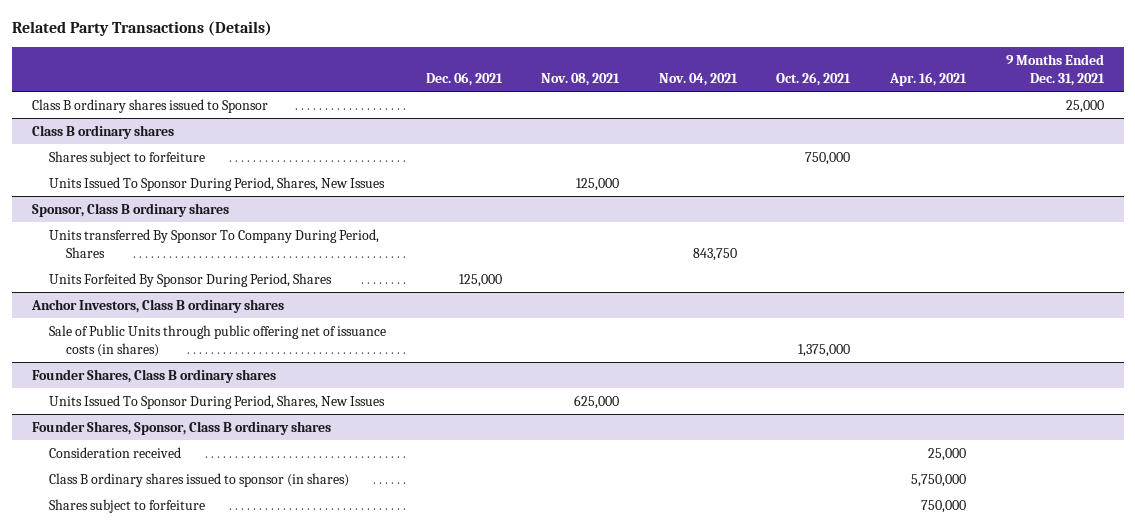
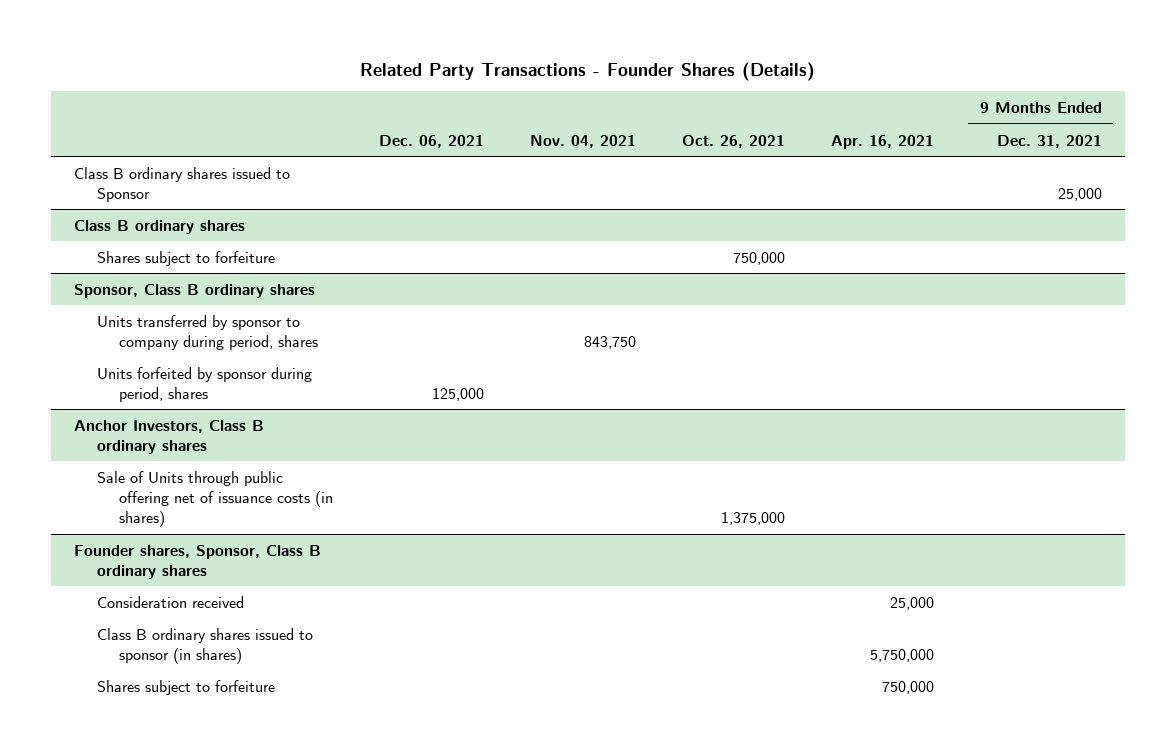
- Related Party Transactions (Details)
+ Related Party Transactions - Founder Shares (Details)
- | Dec. 06, 2021 | Nov. 08, 2021 | Nov. 04, 2021 | Oct. 26, 2021 | Apr. 16, 2021 | 9 Months Ended Dec. 31, 2021
+ | Dec. 06, 2021 | Nov. 04, 2021 | Oct. 26, 2021 | Apr. 16, 2021 | 9 Months Ended Dec. 31, 2021
@ Class B ordinary shares
- Units Issued To Sponsor During Period, Shares, New Issues | | 125,000 | | | |
@ Sponsor, Class B ordinary shares
- Units transferred By Sponsor To Company During Period, Shares | | | 843,750 | | |
- Units Forfeited By Sponsor During Period, Shares | 125,000 | | | | |
+ Units transferred by sponsor to company during period, shares | | 843,750 | | |
+ Units forfeited by sponsor during period, shares | 125,000 | | | |
@ Anchor Investors, Class B ordinary shares
- Sale of Public Units through public offering net of issuance costs (in shares) | | | | 1,375,000 | |
- Founder Shares, Class B ordinary shares
- Units Issued To Sponsor During Period, Shares, New Issues | | 625,000 | | | |
- Founder Shares, Sponsor, Class B ordinary shares
@ Anchor Investors, Class B ordinary shares
+ Sale of Units through public offering net of issuance costs (in shares) | | | 1,375,000 | |
+ Founder shares, Sponsor, Class B ordinary shares

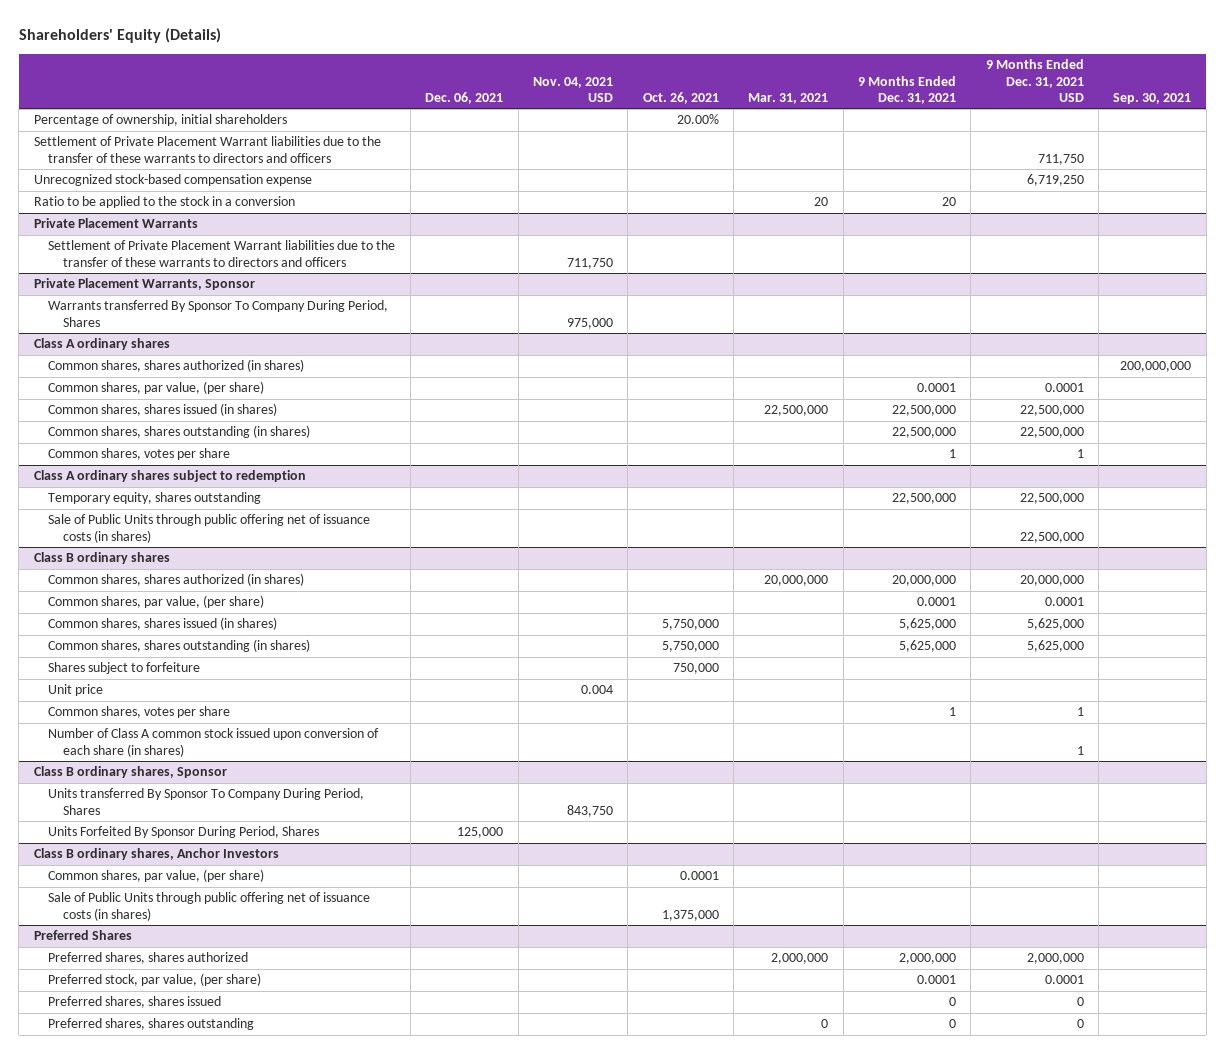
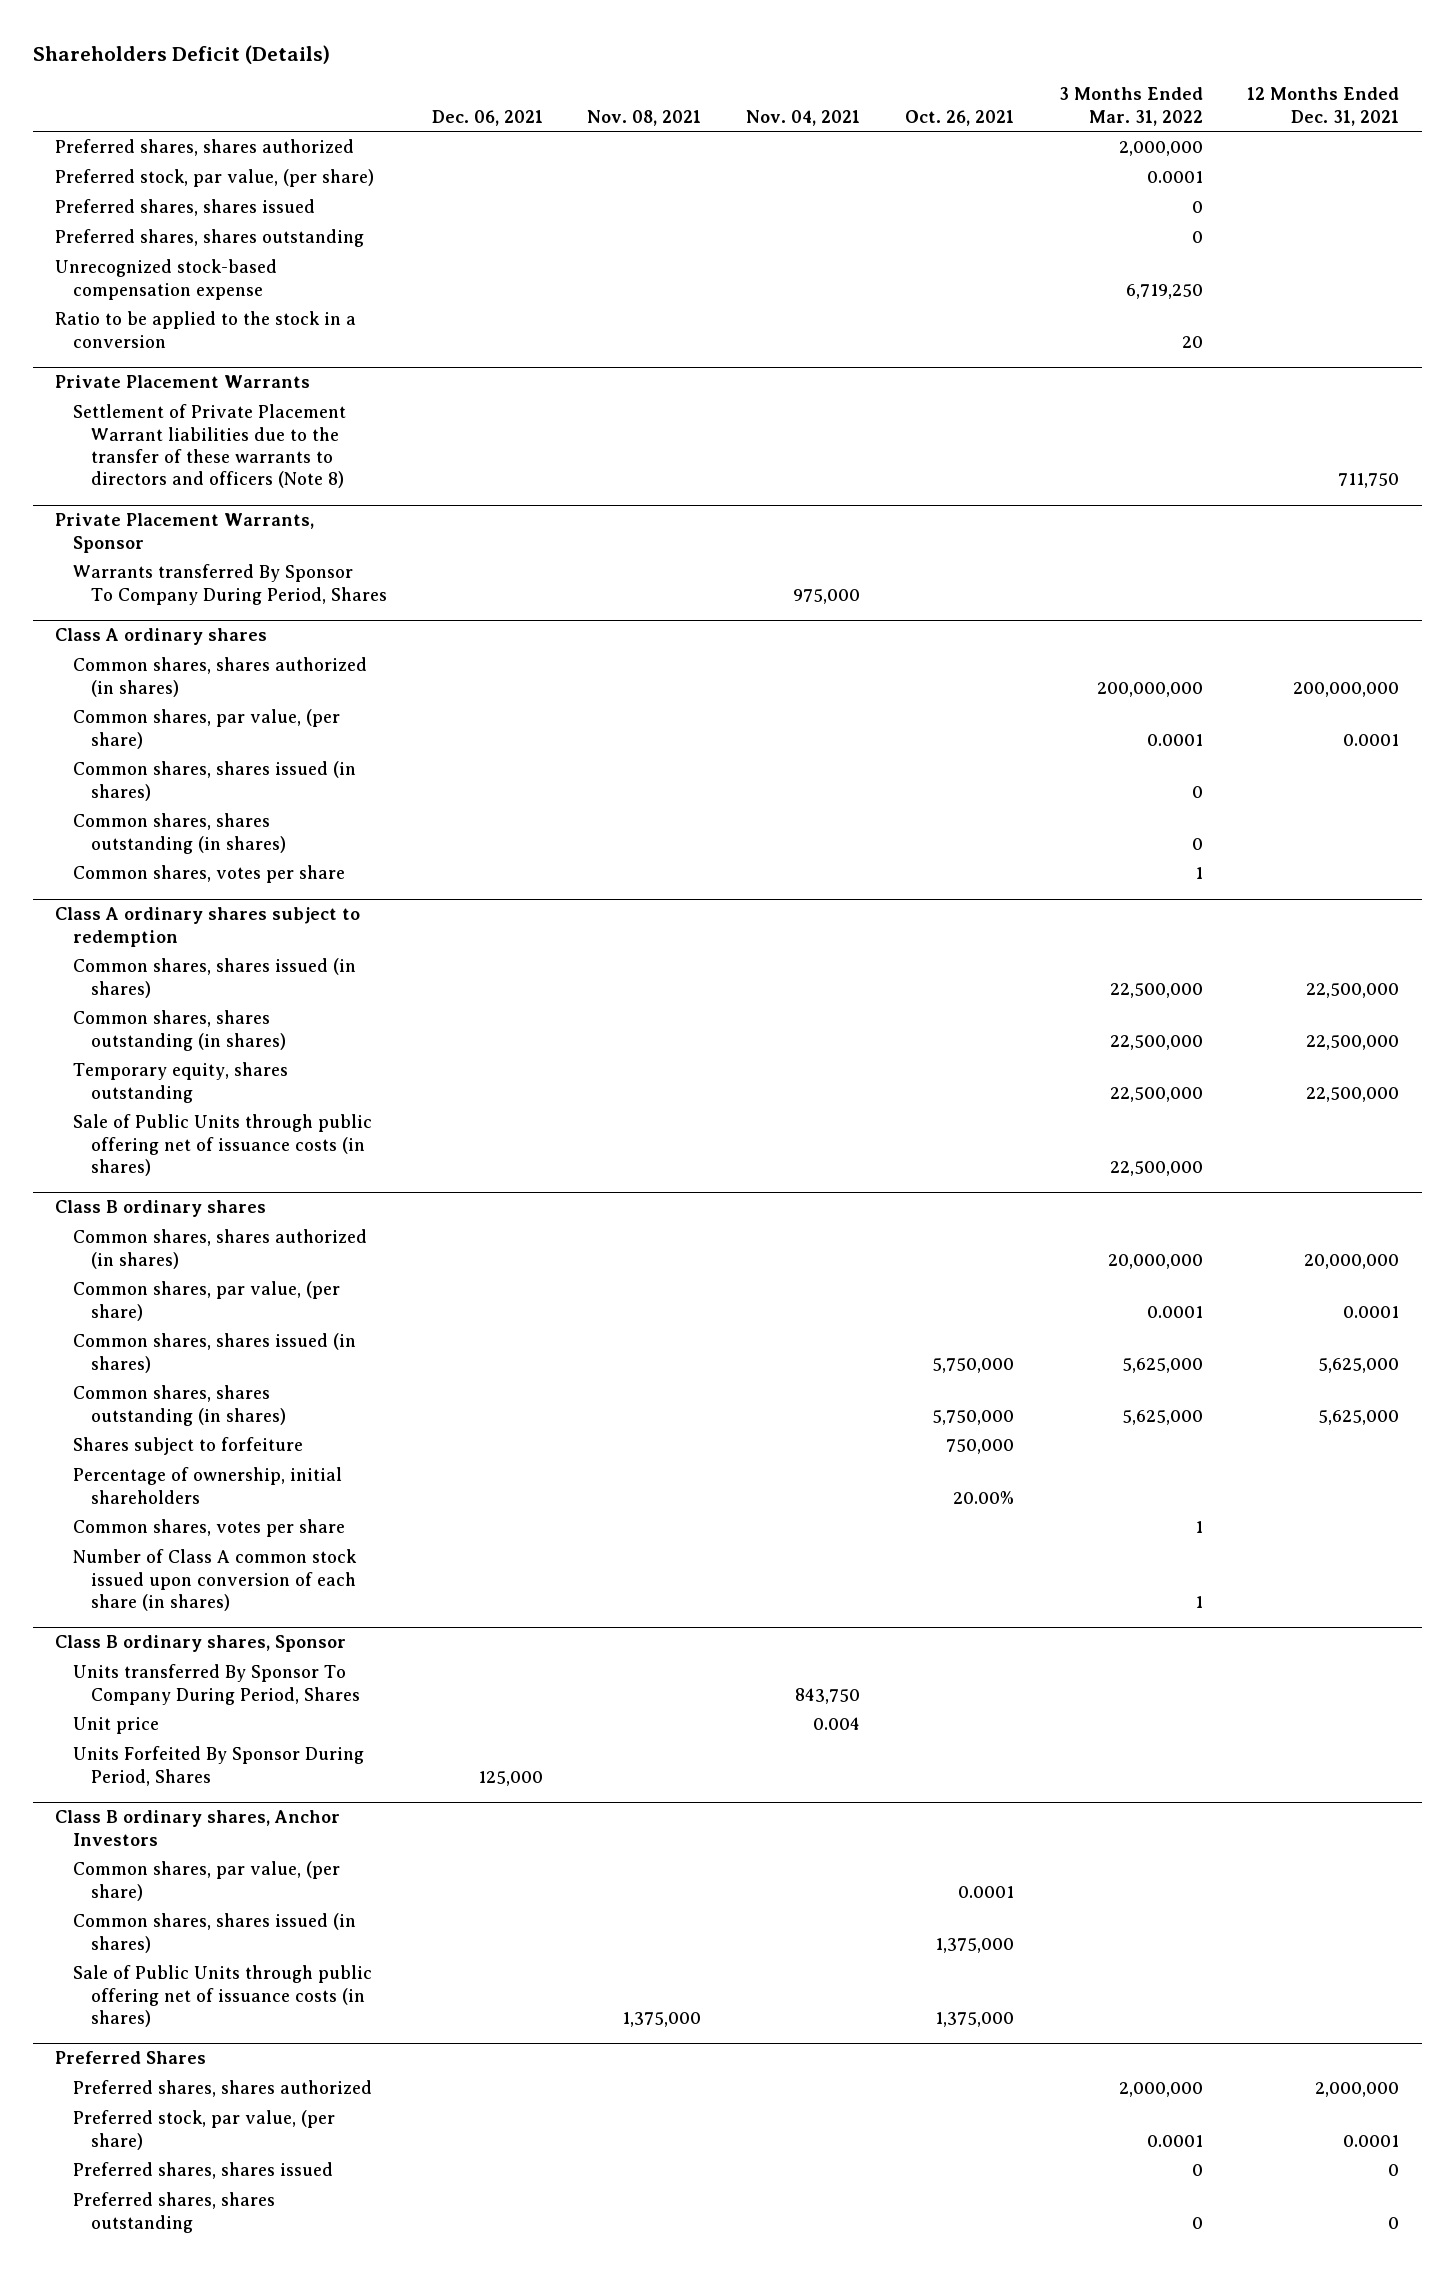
- Shareholders' Equity (Details)
+ Shareholders Deficit (Details)
- | Dec. 06, 2021 | Nov. 04, 2021 USD | Oct. 26, 2021 | Mar. 31, 2021 | 9 Months Ended Dec. 31, 2021 | 9 Months Ended Dec. 31, 2021 USD | Sep. 30, 2021
+ | Dec. 06, 2021 | Nov. 08, 2021 | Nov. 04, 2021 | Oct. 26, 2021 | 3 Months Ended Mar. 31, 2022 | 12 Months Ended Dec. 31, 2021
- Percentage of ownership, initial shareholders | | | 20.00% | | | |
- Settlement of Private Placement Warrant liabilities due to the transfer of these warrants to directors and officers | | | | | | 711,750 |
+ Preferred shares, shares authorized | | | | | 2,000,000 |
+ Preferred stock, par value, (per share) | | | | | 0.0001 |
+ Preferred shares, shares issued | | | | | 0 |
+ Preferred shares, shares outstanding | | | | | 0 |
@ Private Placement Warrants
- Settlement of Private Placement Warrant liabilities due to the transfer of these warrants to directors and officers | | 711,750 | | | | |
+ Settlement of Private Placement Warrant liabilities due to the transfer of these warrants to directors and officers (Note 8) | | | | | | 711,750
@ Class A ordinary shares subject to redemption
+ Common shares, shares issued (in shares) | | | | | 22,500,000 | 22,500,000
+ Common shares, shares outstanding (in shares) | | | | | 22,500,000 | 22,500,000
@ Class B ordinary shares
- Unit price | | 0.004 | | | | |
+ Percentage of ownership, initial shareholders | | | | 20.00% | |
@ Class B ordinary shares, Sponsor
+ Unit price | | | 0.004 | | |
@ Class B ordinary shares, Anchor Investors
+ Common shares, shares issued (in shares) | | | | 1,375,000 | |

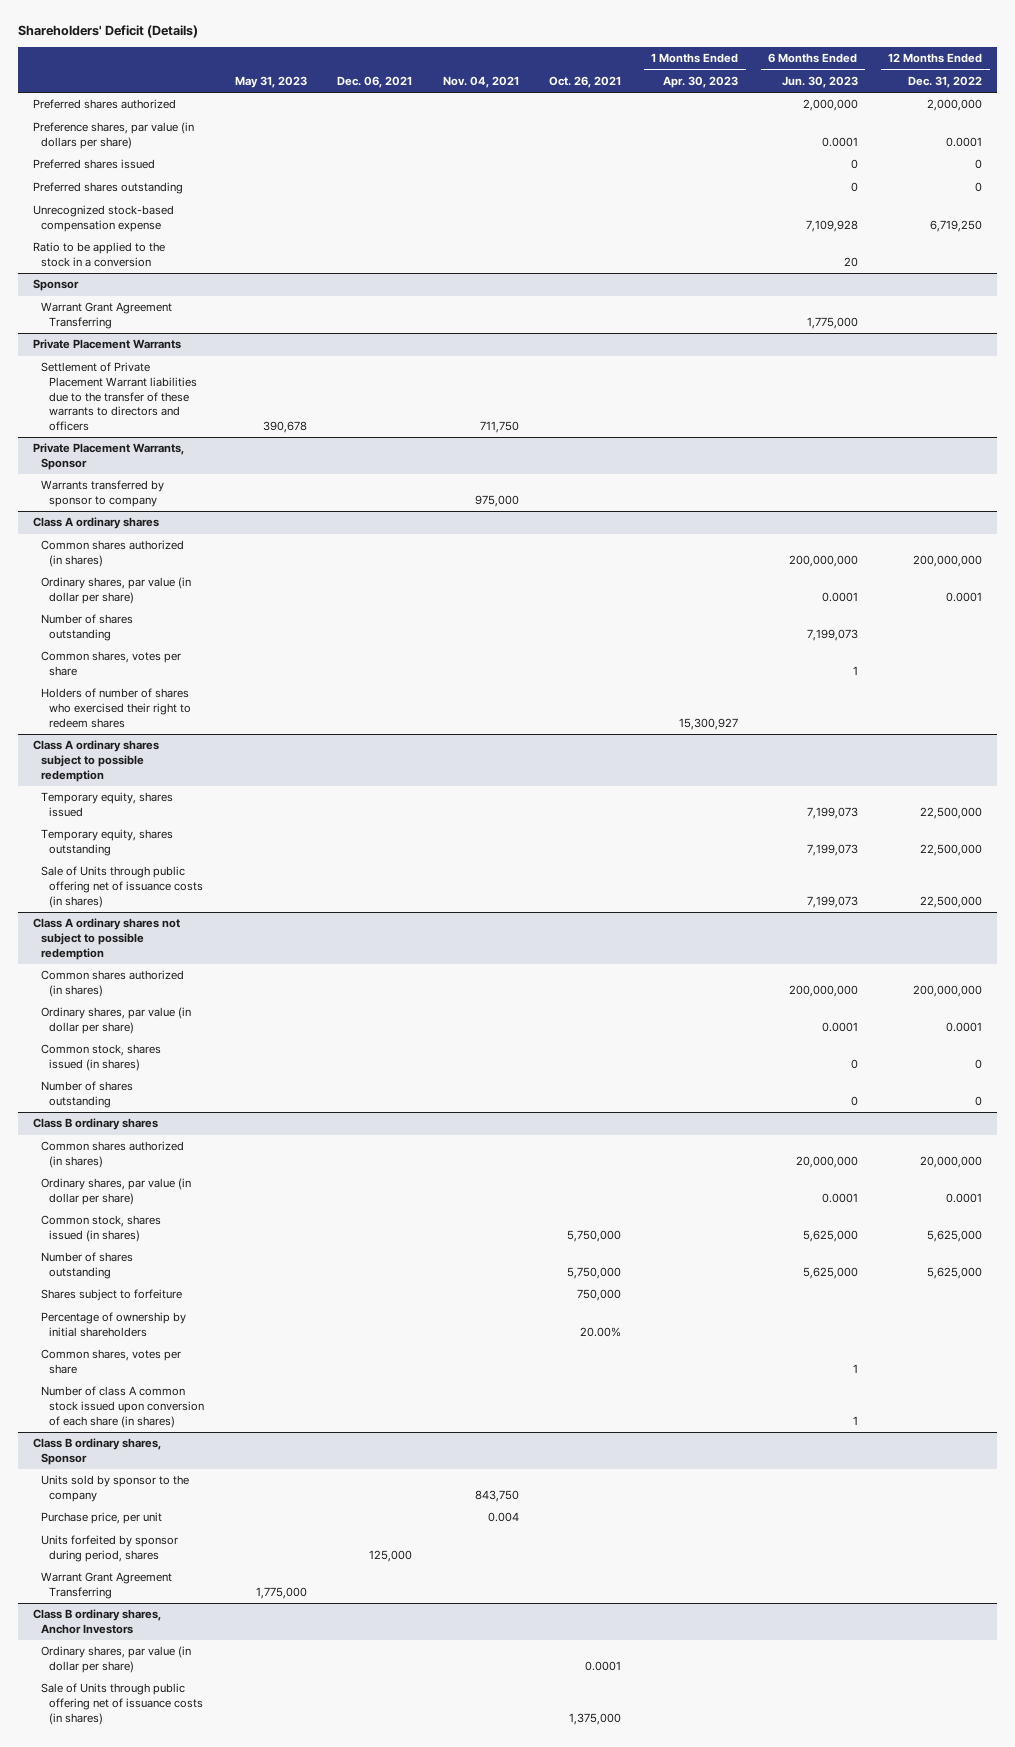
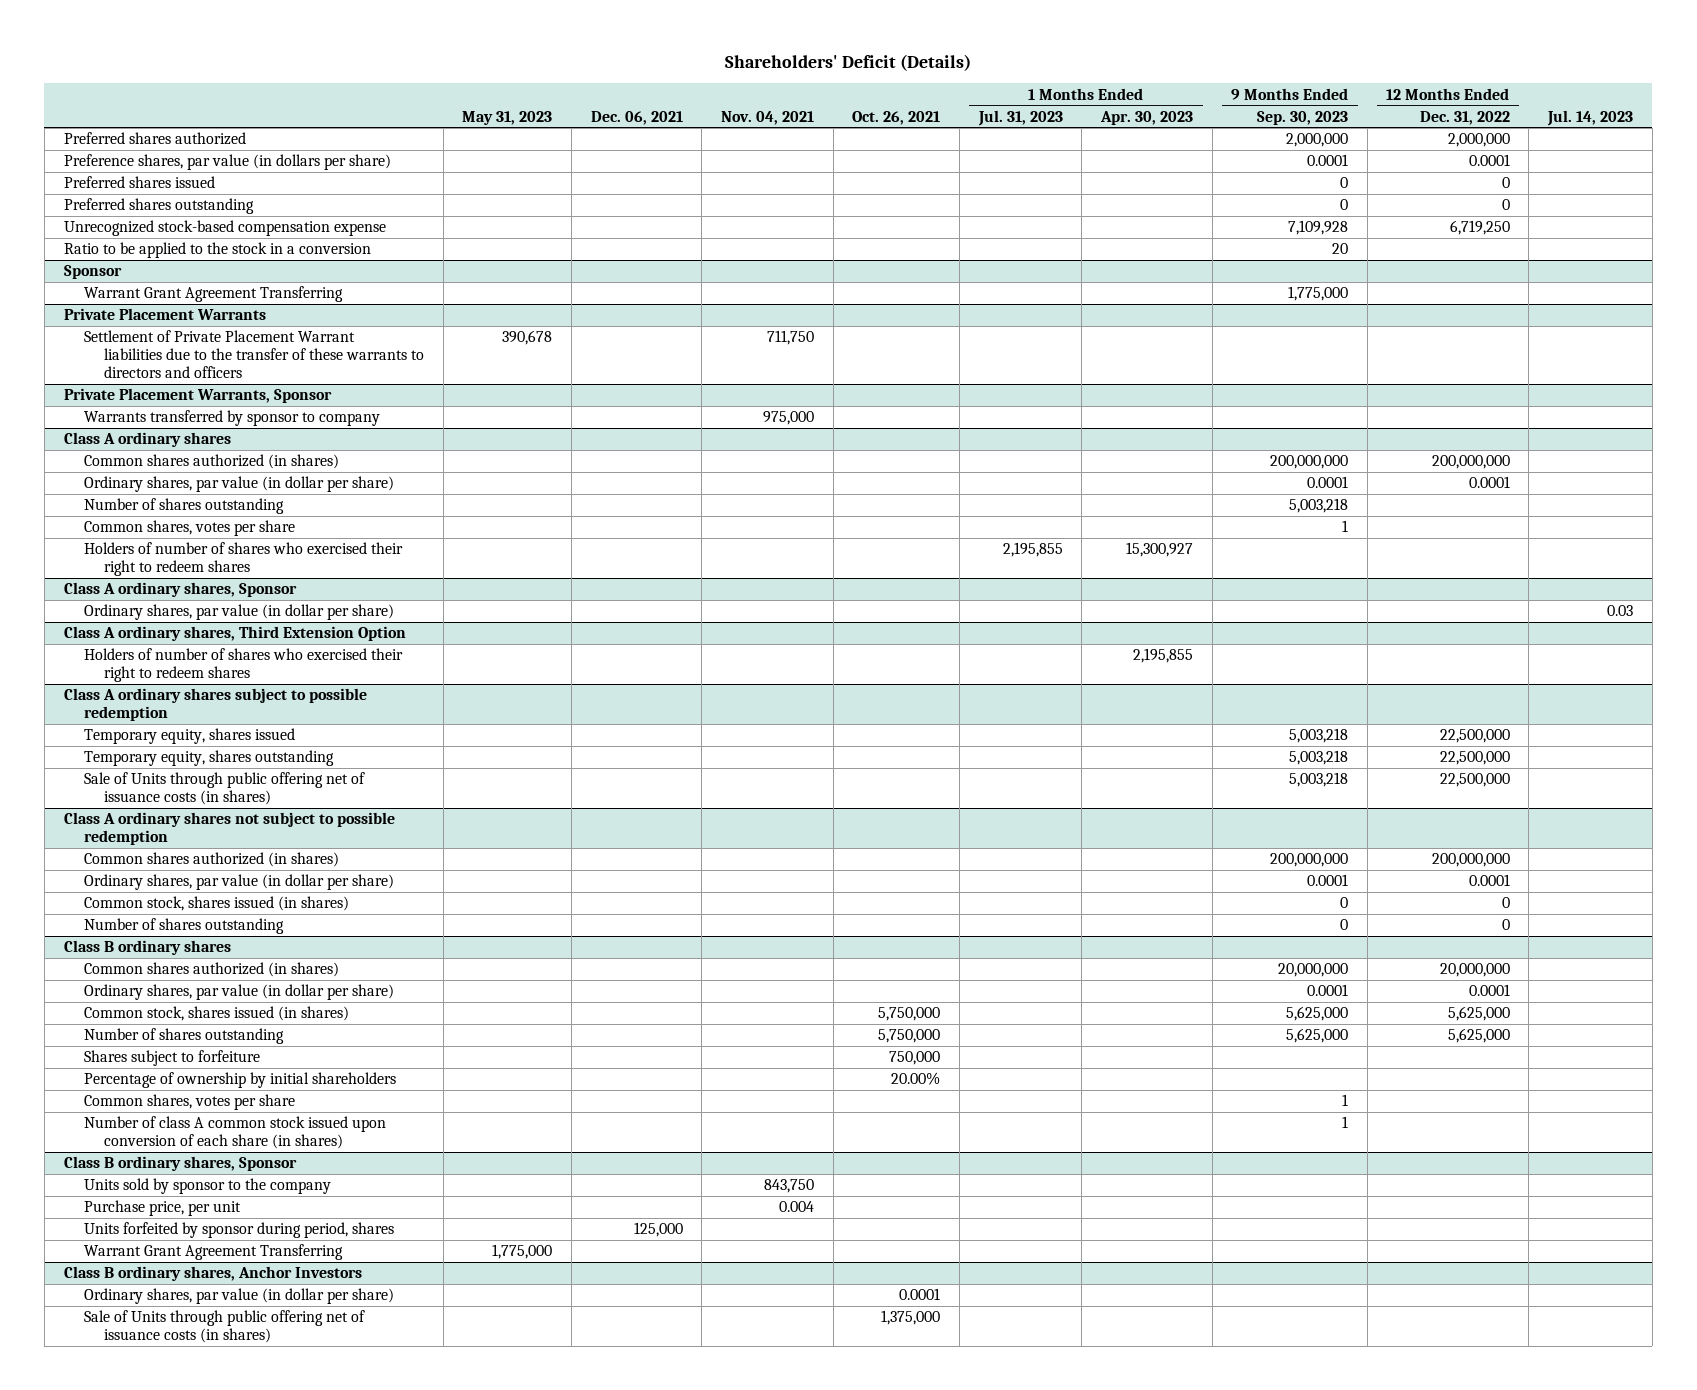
- | May 31, 2023 | Dec. 06, 2021 | Nov. 04, 2021 | Oct. 26, 2021 | 1 Months Ended Apr. 30, 2023 | 6 Months Ended Jun. 30, 2023 | 12 Months Ended Dec. 31, 2022
+ | May 31, 2023 | Dec. 06, 2021 | Nov. 04, 2021 | Oct. 26, 2021 | 1 Months Ended Jul. 31, 2023 | 1 Months Ended Apr. 30, 2023 | 9 Months Ended Sep. 30, 2023 | 12 Months Ended Dec. 31, 2022 | Jul. 14, 2023
+ Class A ordinary shares, Sponsor
+ Ordinary shares, par value (in dollar per share) | | | | | | | | | 0.03
+ Class A ordinary shares, Third Extension Option
+ Holders of number of shares who exercised their right to redeem shares | | | | | | 2,195,855 | | |

